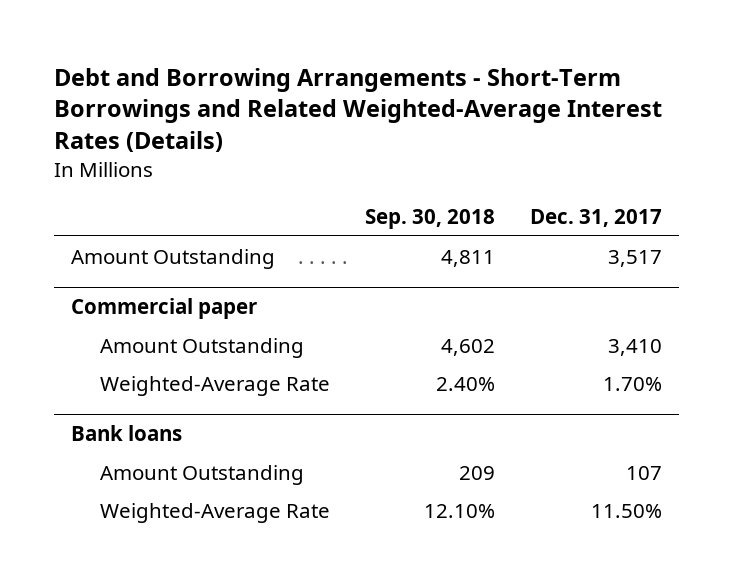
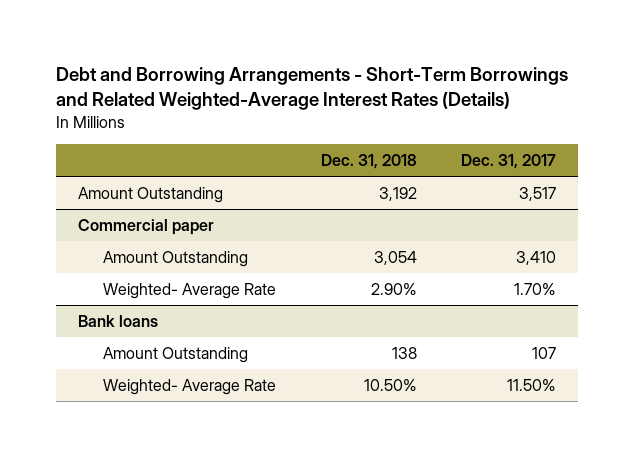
- | Sep. 30, 2018 | Dec. 31, 2017
+ | Dec. 31, 2018 | Dec. 31, 2017
@ Commercial paper
- Weighted-Average Rate | 2.40% | 1.70%
+ Weighted- Average Rate | 2.90% | 1.70%
@ Bank loans
- Weighted-Average Rate | 12.10% | 11.50%
+ Weighted- Average Rate | 10.50% | 11.50%

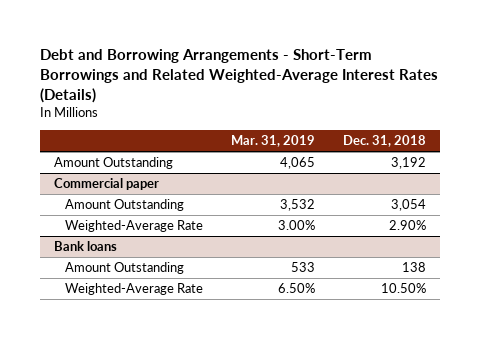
- | Dec. 31, 2018 | Dec. 31, 2017
+ | Mar. 31, 2019 | Dec. 31, 2018
@ Commercial paper
- Weighted- Average Rate | 2.90% | 1.70%
+ Weighted-Average Rate | 3.00% | 2.90%
@ Bank loans
- Weighted- Average Rate | 10.50% | 11.50%
+ Weighted-Average Rate | 6.50% | 10.50%

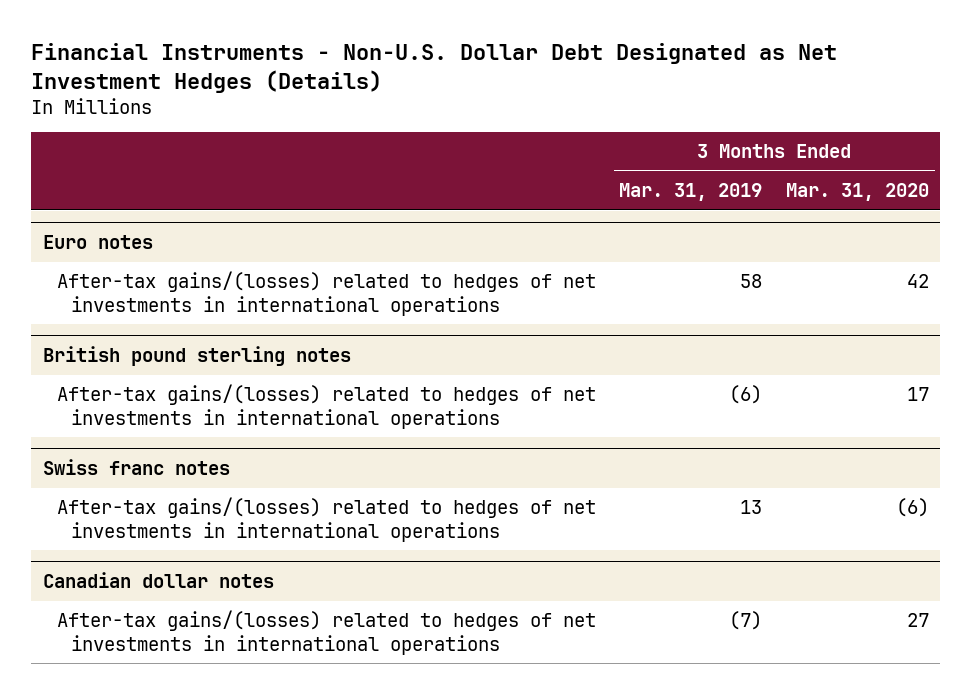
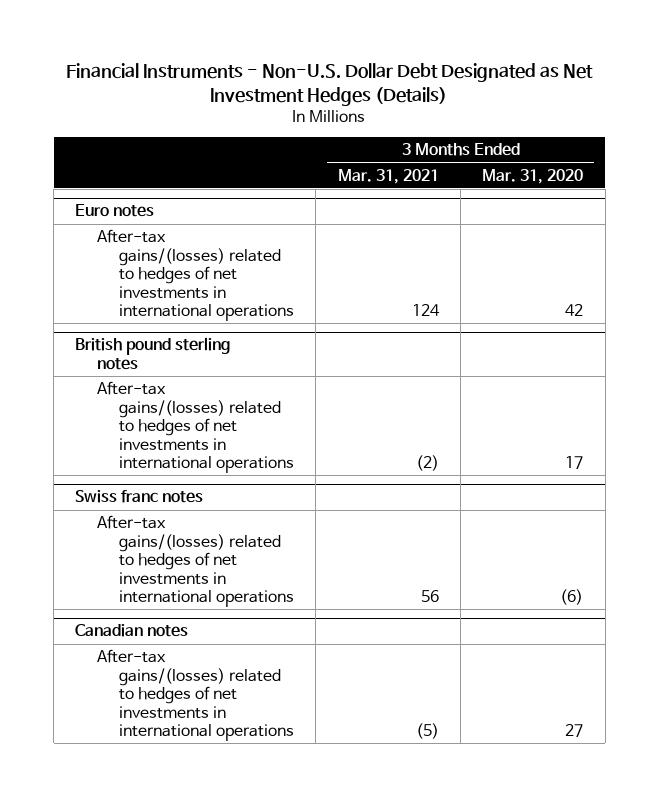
- | 3 Months Ended Mar. 31, 2019 | 3 Months Ended Mar. 31, 2020
+ | 3 Months Ended Mar. 31, 2021 | 3 Months Ended Mar. 31, 2020
- Canadian dollar notes
+ Canadian notes

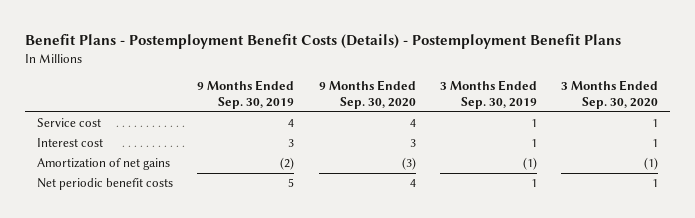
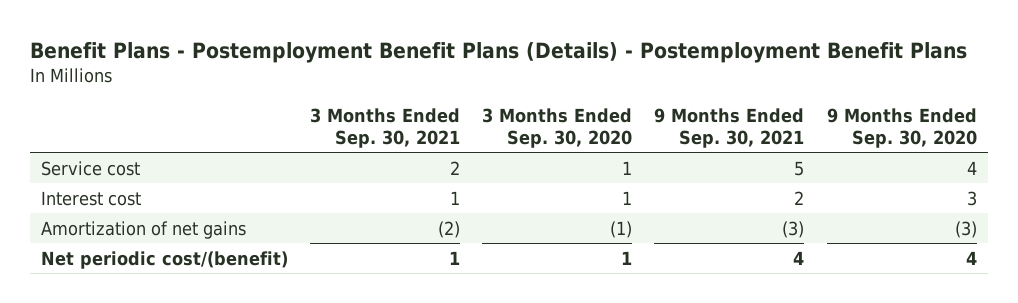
- Benefit Plans - Postemployment Benefit Costs (Details) - Postemployment Benefit Plans
+ Benefit Plans - Postemployment Benefit Plans (Details) - Postemployment Benefit Plans
- | 9 Months Ended Sep. 30, 2019 | 9 Months Ended Sep. 30, 2020 | 3 Months Ended Sep. 30, 2019 | 3 Months Ended Sep. 30, 2020
+ | 3 Months Ended Sep. 30, 2021 | 3 Months Ended Sep. 30, 2020 | 9 Months Ended Sep. 30, 2021 | 9 Months Ended Sep. 30, 2020
- Net periodic benefit costs | 5 | 4 | 1 | 1
+ Net periodic cost/(benefit) | 1 | 1 | 4 | 4

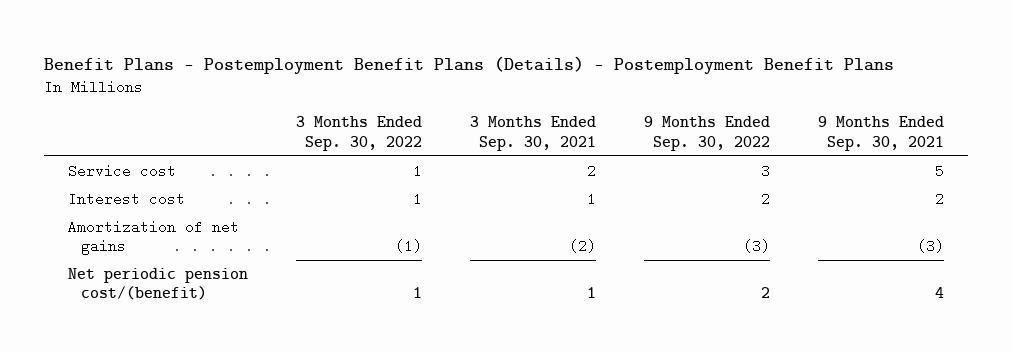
- | 3 Months Ended Sep. 30, 2021 | 3 Months Ended Sep. 30, 2020 | 9 Months Ended Sep. 30, 2021 | 9 Months Ended Sep. 30, 2020
+ | 3 Months Ended Sep. 30, 2022 | 3 Months Ended Sep. 30, 2021 | 9 Months Ended Sep. 30, 2022 | 9 Months Ended Sep. 30, 2021
- Net periodic cost/(benefit) | 1 | 1 | 4 | 4
+ Net periodic pension cost/(benefit) | 1 | 1 | 2 | 4

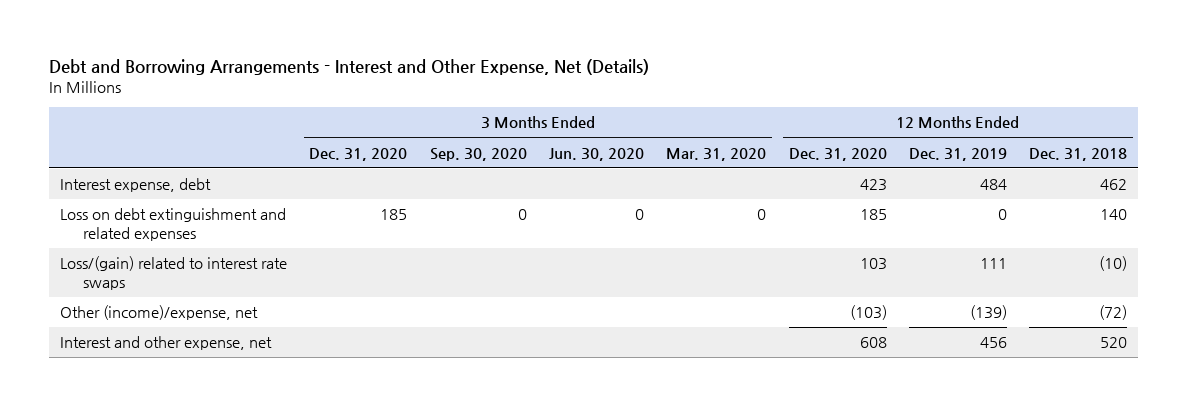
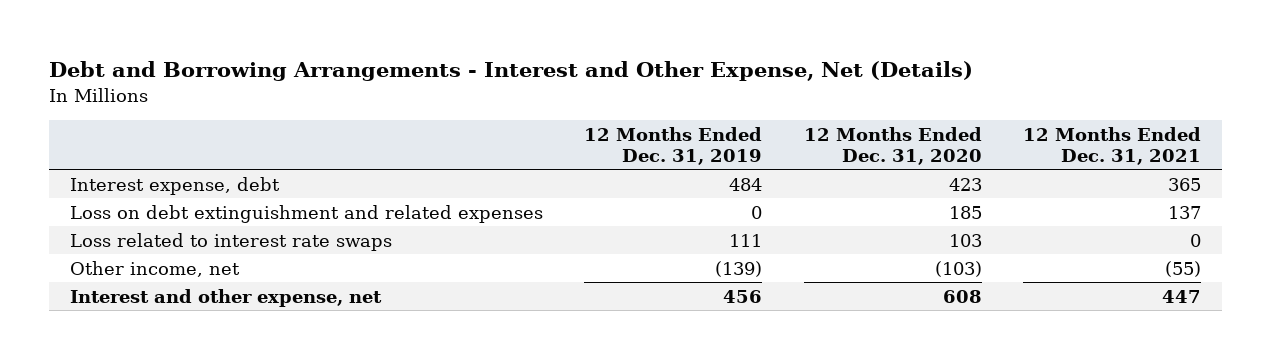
- | 3 Months Ended Dec. 31, 2020 | 3 Months Ended Sep. 30, 2020 | 3 Months Ended Jun. 30, 2020 | 3 Months Ended Mar. 31, 2020 | 12 Months Ended Dec. 31, 2020 | 12 Months Ended Dec. 31, 2019 | 12 Months Ended Dec. 31, 2018
+ | 12 Months Ended Dec. 31, 2019 | 12 Months Ended Dec. 31, 2020 | 12 Months Ended Dec. 31, 2021
- Loss/(gain) related to interest rate swaps | | | | | 103 | 111 | (10)
- Other (income)/expense, net | | | | | (103) | (139) | (72)
+ Loss related to interest rate swaps | 111 | 103 | 0
+ Other income, net | (139) | (103) | (55)

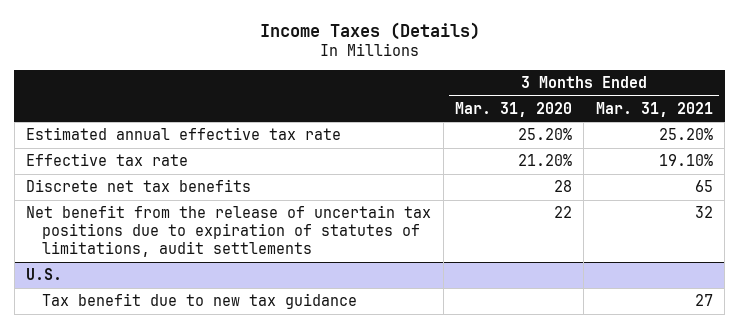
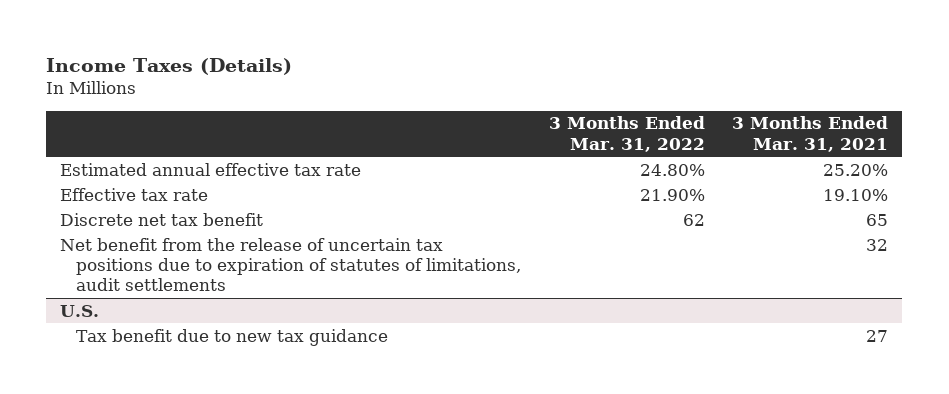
- | 3 Months Ended Mar. 31, 2020 | 3 Months Ended Mar. 31, 2021
+ | 3 Months Ended Mar. 31, 2022 | 3 Months Ended Mar. 31, 2021
- Discrete net tax benefits | 28 | 65
+ Discrete net tax benefit | 62 | 65

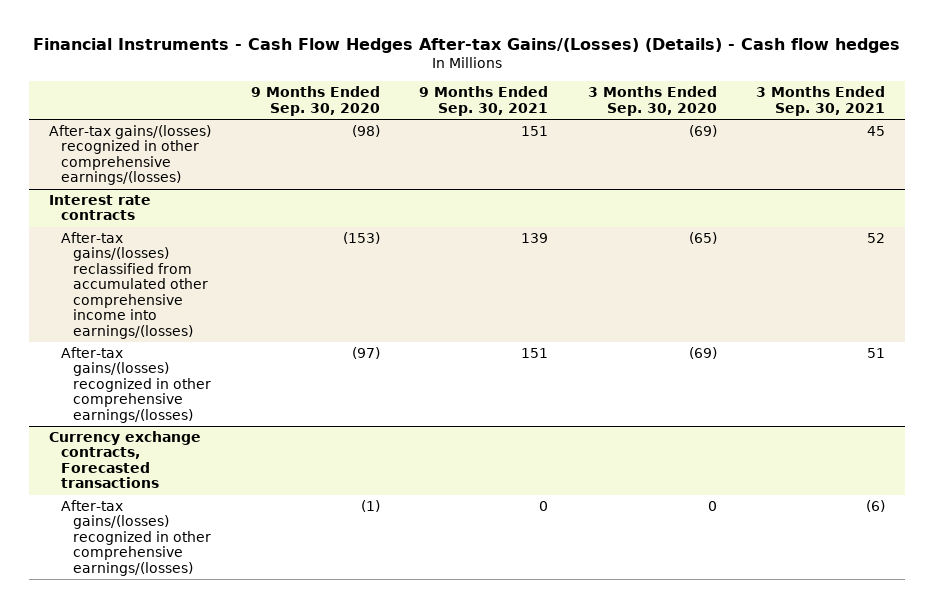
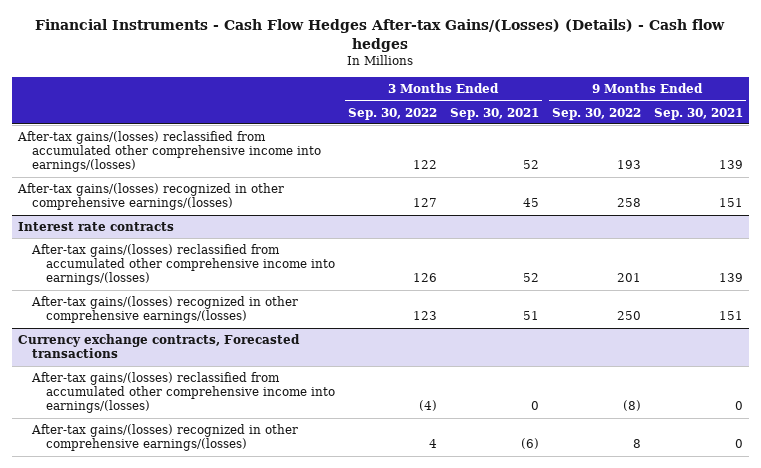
- | 9 Months Ended Sep. 30, 2020 | 9 Months Ended Sep. 30, 2021 | 3 Months Ended Sep. 30, 2020 | 3 Months Ended Sep. 30, 2021
+ | 3 Months Ended Sep. 30, 2022 | 3 Months Ended Sep. 30, 2021 | 9 Months Ended Sep. 30, 2022 | 9 Months Ended Sep. 30, 2021
+ After-tax gains/(losses) reclassified from accumulated other comprehensive income into earnings/(losses) | 122 | 52 | 193 | 139
@ Currency exchange contracts, Forecasted transactions
+ After-tax gains/(losses) reclassified from accumulated other comprehensive income into earnings/(losses) | (4) | 0 | (8) | 0

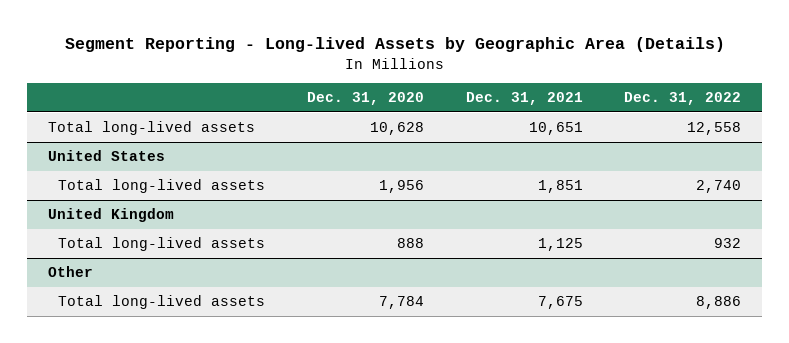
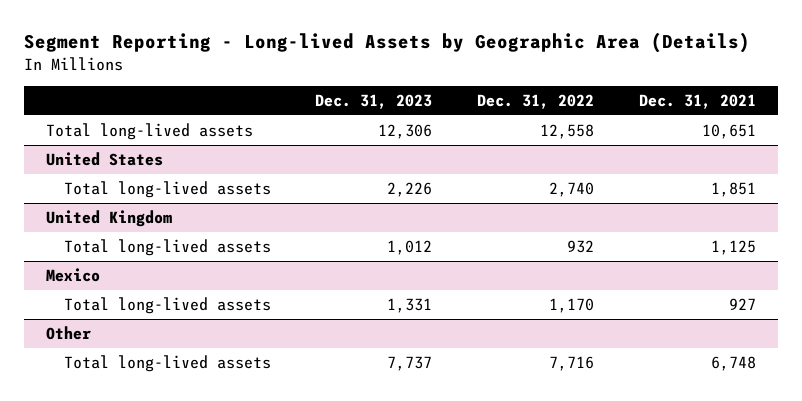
- | Dec. 31, 2020 | Dec. 31, 2021 | Dec. 31, 2022
+ | Dec. 31, 2023 | Dec. 31, 2022 | Dec. 31, 2021
+ Mexico
+ Total long-lived assets | 1,331 | 1,170 | 927
@ Other
- Total long-lived assets | 7,784 | 7,675 | 8,886
+ Total long-lived assets | 7,737 | 7,716 | 6,748

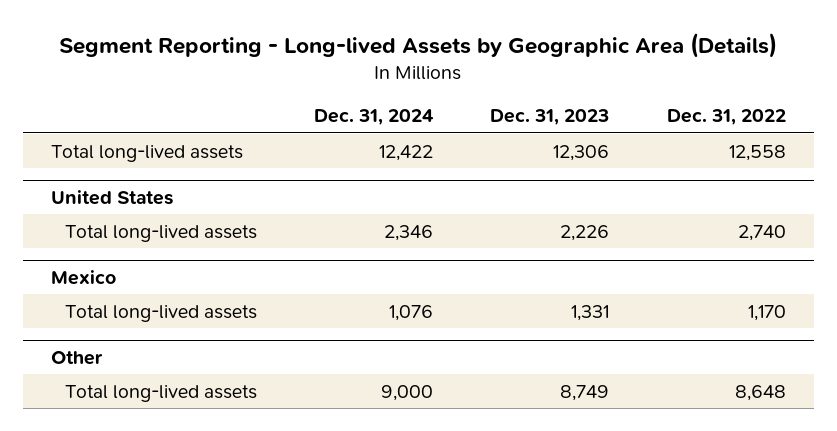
- | Dec. 31, 2023 | Dec. 31, 2022 | Dec. 31, 2021
+ | Dec. 31, 2024 | Dec. 31, 2023 | Dec. 31, 2022
- United Kingdom
- Total long-lived assets | 1,012 | 932 | 1,125
@ Other
- Total long-lived assets | 7,737 | 7,716 | 6,748
+ Total long-lived assets | 9,000 | 8,749 | 8,648

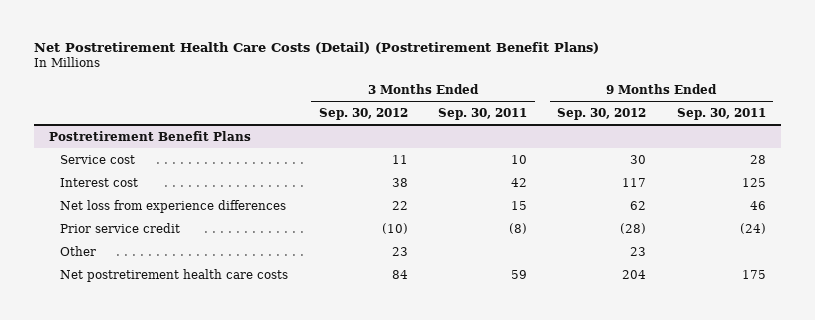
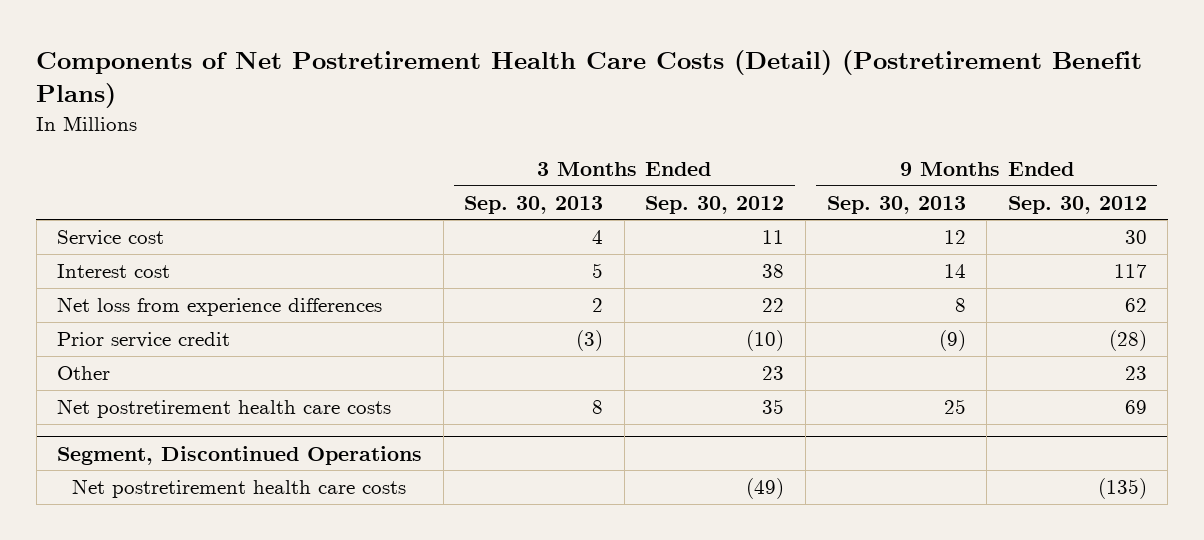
- Net Postretirement Health Care Costs (Detail) (Postretirement Benefit Plans)
+ Components of Net Postretirement Health Care Costs (Detail) (Postretirement Benefit Plans)
- | 3 Months Ended Sep. 30, 2012 | 3 Months Ended Sep. 30, 2011 | 9 Months Ended Sep. 30, 2012 | 9 Months Ended Sep. 30, 2011
+ | 3 Months Ended Sep. 30, 2013 | 3 Months Ended Sep. 30, 2012 | 9 Months Ended Sep. 30, 2013 | 9 Months Ended Sep. 30, 2012
- Postretirement Benefit Plans
- Net postretirement health care costs | 84 | 59 | 204 | 175
+ Net postretirement health care costs | 8 | 35 | 25 | 69
+ Segment, Discontinued Operations
+ Net postretirement health care costs | | (49) | | (135)

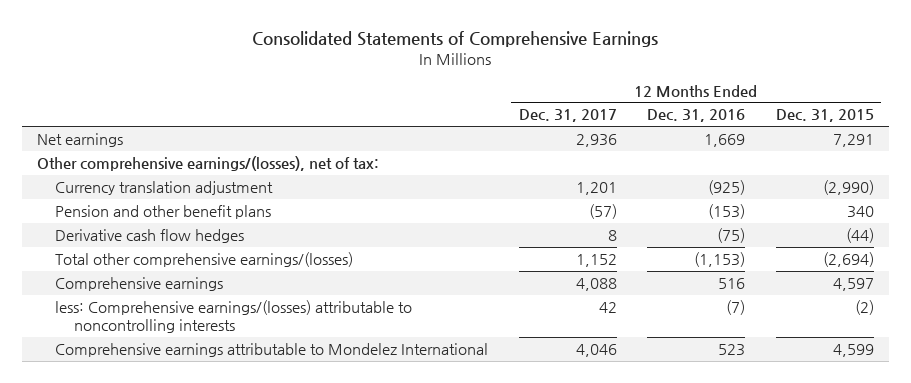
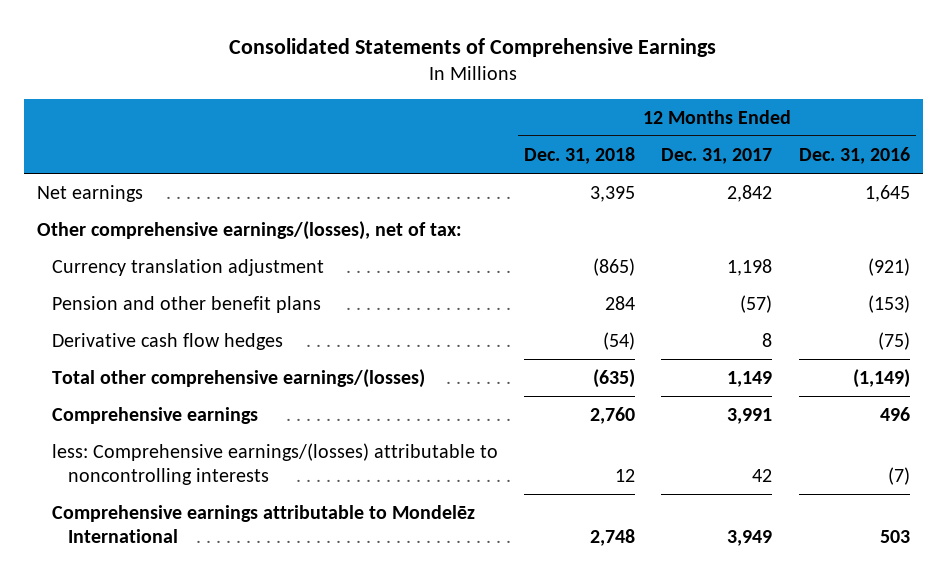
- | 12 Months Ended Dec. 31, 2017 | 12 Months Ended Dec. 31, 2016 | 12 Months Ended Dec. 31, 2015
+ | 12 Months Ended Dec. 31, 2018 | 12 Months Ended Dec. 31, 2017 | 12 Months Ended Dec. 31, 2016
- Net earnings | 2,936 | 1,669 | 7,291
+ Net earnings | 3,395 | 2,842 | 1,645
- Currency translation adjustment | 1,201 | (925) | (2,990)
+ Currency translation adjustment | (865) | 1,198 | (921)
- Total other comprehensive earnings/(losses) | 1,152 | (1,153) | (2,694)
- Comprehensive earnings | 4,088 | 516 | 4,597
+ Total other comprehensive earnings/(losses) | (635) | 1,149 | (1,149)
+ Comprehensive earnings | 2,760 | 3,991 | 496
- Comprehensive earnings attributable to Mondelez International | 4,046 | 523 | 4,599
+ Comprehensive earnings attributable to Mondelēz International | 2,748 | 3,949 | 503

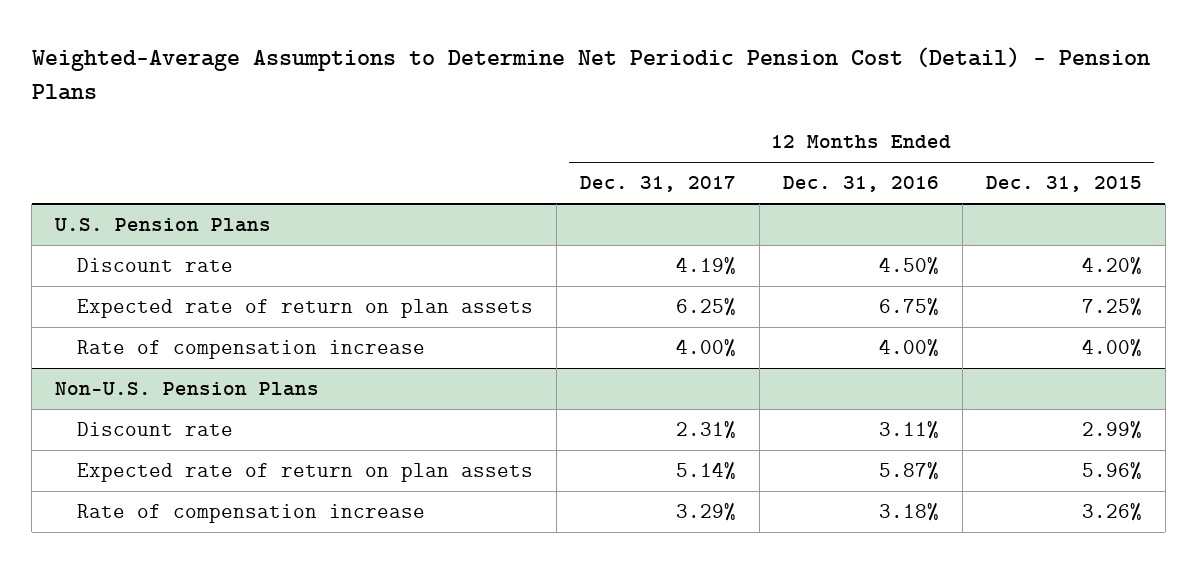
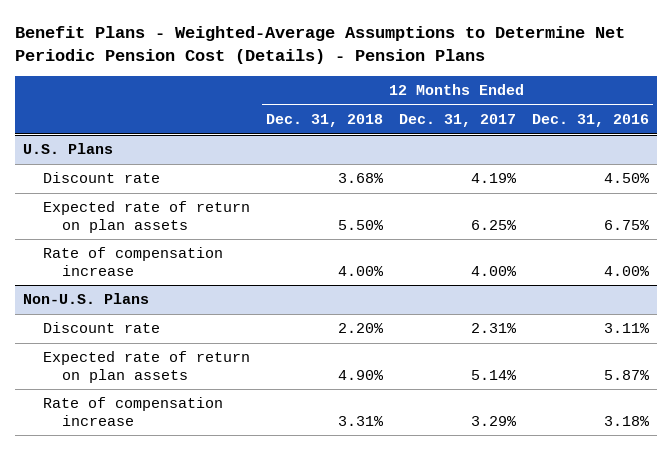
- Weighted-Average Assumptions to Determine Net Periodic Pension Cost (Detail) - Pension Plans
+ Benefit Plans - Weighted-Average Assumptions to Determine Net Periodic Pension Cost (Details) - Pension Plans
- | 12 Months Ended Dec. 31, 2017 | 12 Months Ended Dec. 31, 2016 | 12 Months Ended Dec. 31, 2015
+ | 12 Months Ended Dec. 31, 2018 | 12 Months Ended Dec. 31, 2017 | 12 Months Ended Dec. 31, 2016
- U.S. Pension Plans
+ U.S. Plans
- Non-U.S. Pension Plans
+ Non-U.S. Plans

